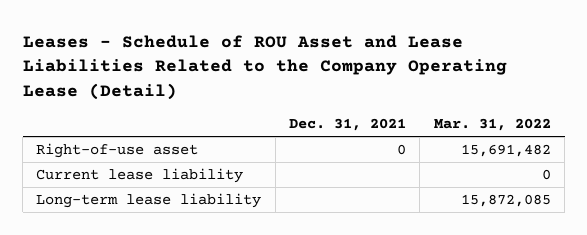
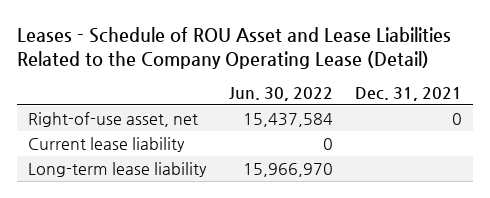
- | Dec. 31, 2021 | Mar. 31, 2022
+ | Jun. 30, 2022 | Dec. 31, 2021
- Right-of-use asset | 0 | 15,691,482
+ Right-of-use asset, net | 15,437,584 | 0

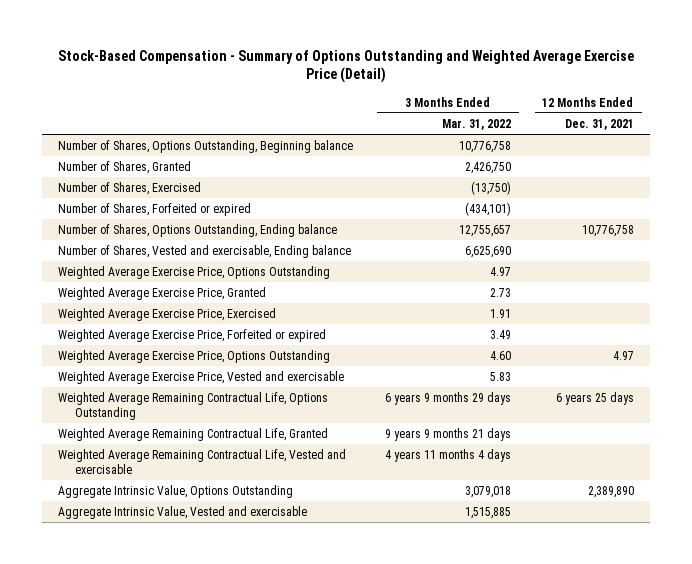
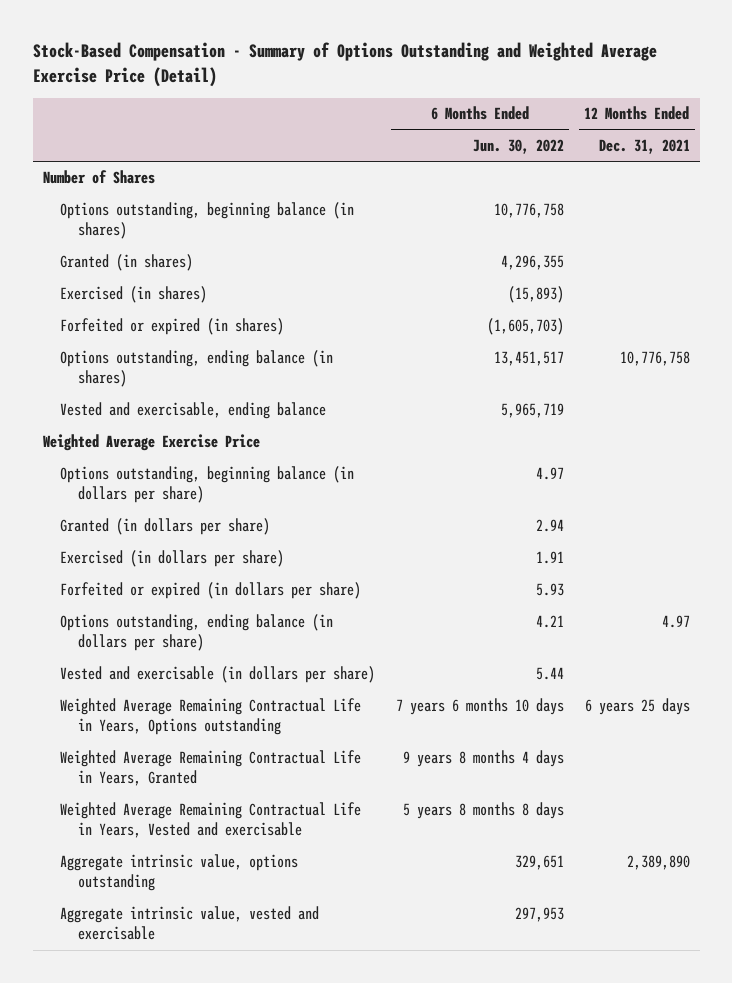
- | 3 Months Ended Mar. 31, 2022 | 12 Months Ended Dec. 31, 2021
+ | 6 Months Ended Jun. 30, 2022 | 12 Months Ended Dec. 31, 2021
- Number of Shares, Options Outstanding, Beginning balance | 10,776,758 |
- Number of Shares, Granted | 2,426,750 |
- Number of Shares, Exercised | (13,750) |
- Number of Shares, Forfeited or expired | (434,101) |
- Number of Shares, Options Outstanding, Ending balance | 12,755,657 | 10,776,758
- Number of Shares, Vested and exercisable, Ending balance | 6,625,690 |
- Weighted Average Exercise Price, Options Outstanding | 4.97 |
- Weighted Average Exercise Price, Granted | 2.73 |
- Weighted Average Exercise Price, Exercised | 1.91 |
- Weighted Average Exercise Price, Forfeited or expired | 3.49 |
- Weighted Average Exercise Price, Options Outstanding | 4.60 | 4.97
- Weighted Average Exercise Price, Vested and exercisable | 5.83 |
- Weighted Average Remaining Contractual Life, Options Outstanding | 6 years 9 months 29 days | 6 years 25 days
- Weighted Average Remaining Contractual Life, Granted | 9 years 9 months 21 days |
- Weighted Average Remaining Contractual Life, Vested and exercisable | 4 years 11 months 4 days |
- Aggregate Intrinsic Value, Options Outstanding | 3,079,018 | 2,389,890
- Aggregate Intrinsic Value, Vested and exercisable | 1,515,885 |
+ Number of Shares
+ Options outstanding, beginning balance (in shares) | 10,776,758 |
+ Granted (in shares) | 4,296,355 |
+ Exercised (in shares) | (15,893) |
+ Forfeited or expired (in shares) | (1,605,703) |
+ Options outstanding, ending balance (in shares) | 13,451,517 | 10,776,758
+ Vested and exercisable, ending balance | 5,965,719 |
+ Weighted Average Exercise Price
+ Options outstanding, beginning balance (in dollars per share) | 4.97 |
+ Granted (in dollars per share) | 2.94 |
+ Exercised (in dollars per share) | 1.91 |
+ Forfeited or expired (in dollars per share) | 5.93 |
+ Options outstanding, ending balance (in dollars per share) | 4.21 | 4.97
+ Vested and exercisable (in dollars per share) | 5.44 |
+ Weighted Average Remaining Contractual Life in Years, Options outstanding | 7 years 6 months 10 days | 6 years 25 days
+ Weighted Average Remaining Contractual Life in Years, Granted | 9 years 8 months 4 days |
+ Weighted Average Remaining Contractual Life in Years, Vested and exercisable | 5 years 8 months 8 days |
+ Aggregate intrinsic value, options outstanding | 329,651 | 2,389,890
+ Aggregate intrinsic value, vested and exercisable | 297,953 |

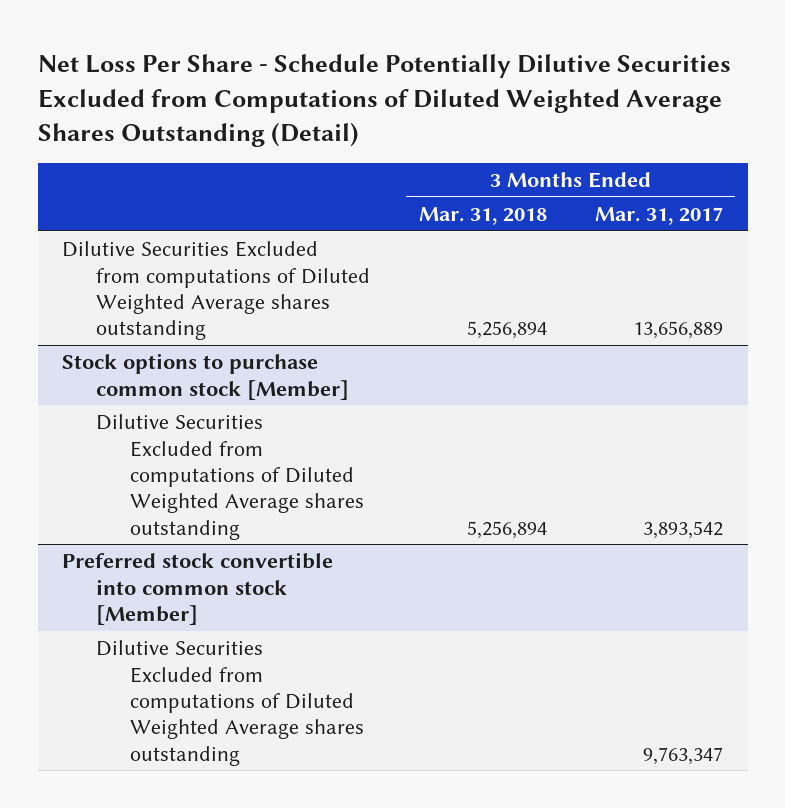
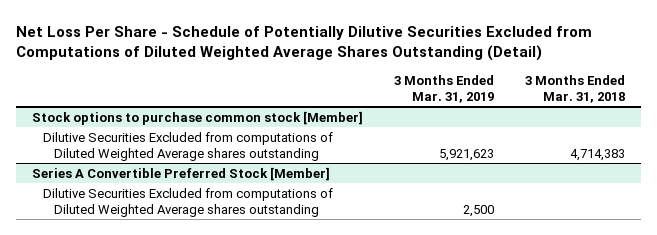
- Net Loss Per Share - Schedule Potentially Dilutive Securities Excluded from Computations of Diluted Weighted Average Shares Outstanding (Detail)
+ Net Loss Per Share - Schedule of Potentially Dilutive Securities Excluded from Computations of Diluted Weighted Average Shares Outstanding (Detail)
- | 3 Months Ended Mar. 31, 2018 | 3 Months Ended Mar. 31, 2017
+ | 3 Months Ended Mar. 31, 2019 | 3 Months Ended Mar. 31, 2018
- Dilutive Securities Excluded from computations of Diluted Weighted Average shares outstanding | 5,256,894 | 13,656,889
@ Stock options to purchase common stock [Member]
- Dilutive Securities Excluded from computations of Diluted Weighted Average shares outstanding | 5,256,894 | 3,893,542
- Preferred stock convertible into common stock [Member]
- Dilutive Securities Excluded from computations of Diluted Weighted Average shares outstanding | | 9,763,347
@ Stock options to purchase common stock [Member]
+ Dilutive Securities Excluded from computations of Diluted Weighted Average shares outstanding | 5,921,623 | 4,714,383
+ Series A Convertible Preferred Stock [Member]
+ Dilutive Securities Excluded from computations of Diluted Weighted Average shares outstanding | 2,500 |

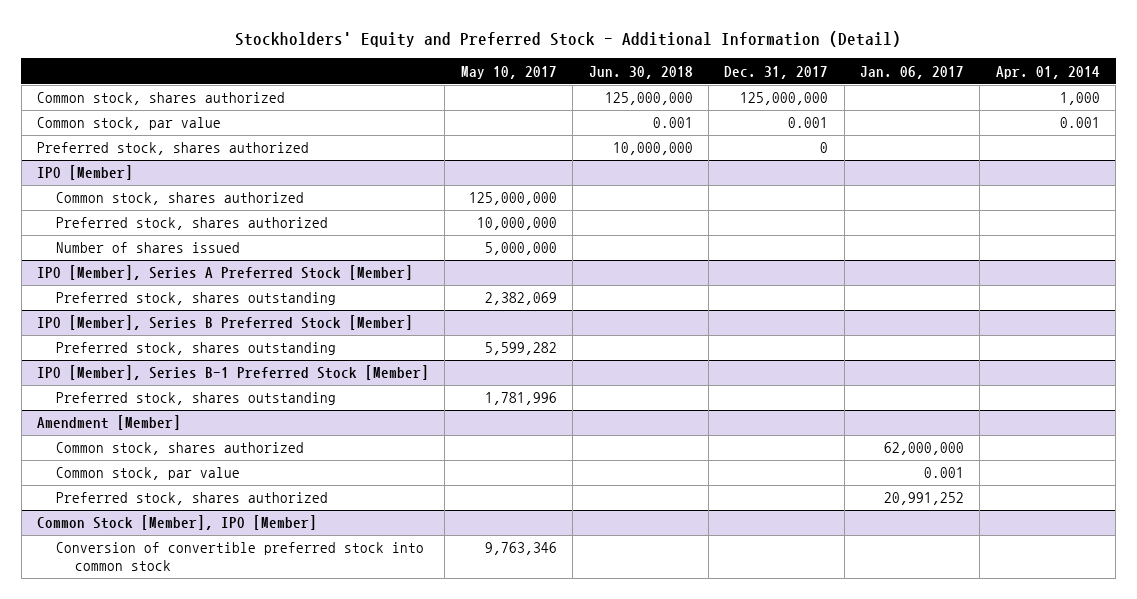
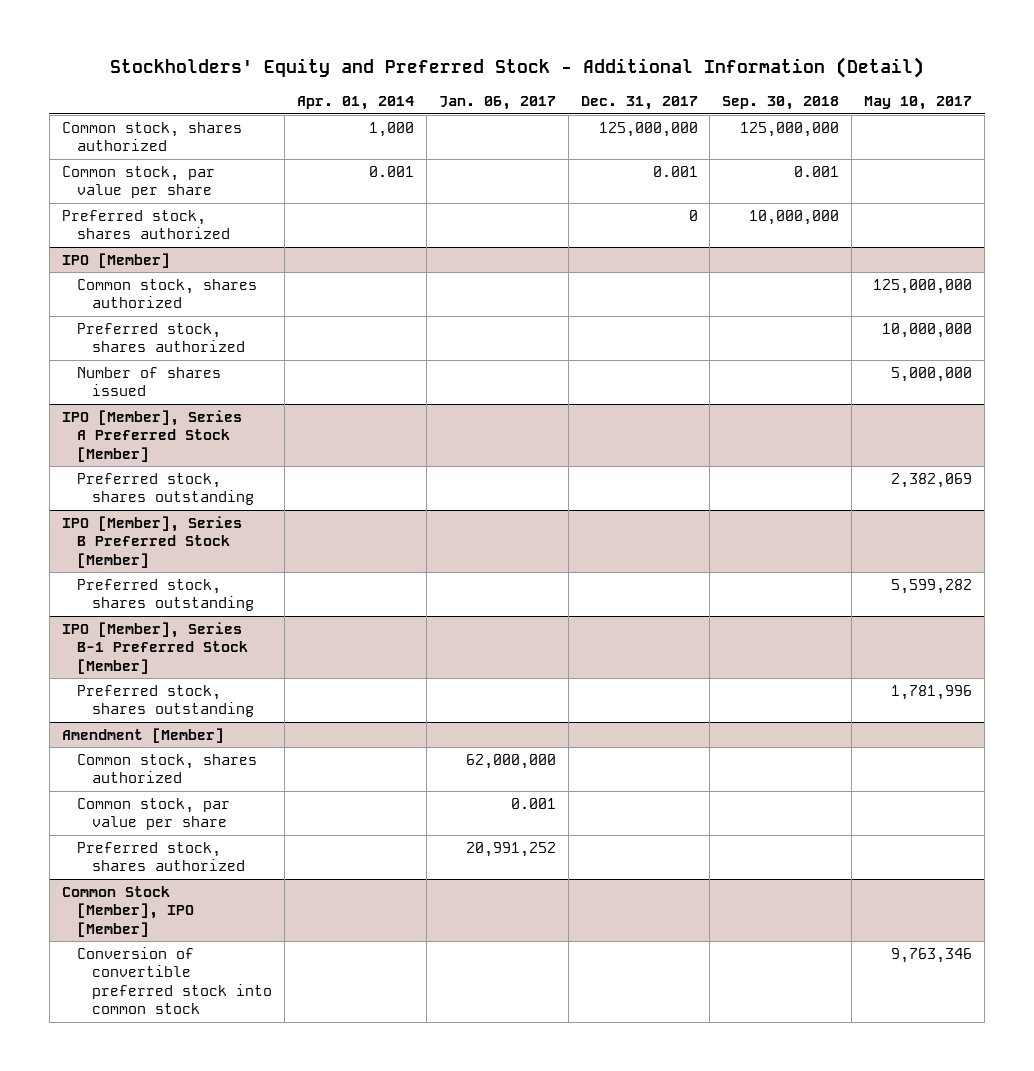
- | May 10, 2017 | Jun. 30, 2018 | Dec. 31, 2017 | Jan. 06, 2017 | Apr. 01, 2014
+ | Apr. 01, 2014 | Jan. 06, 2017 | Dec. 31, 2017 | Sep. 30, 2018 | May 10, 2017
- Common stock, par value | | 0.001 | 0.001 | | 0.001
+ Common stock, par value per share | 0.001 | | 0.001 | 0.001 |
@ Amendment [Member]
- Common stock, par value | | | | 0.001 |
+ Common stock, par value per share | | 0.001 | | |

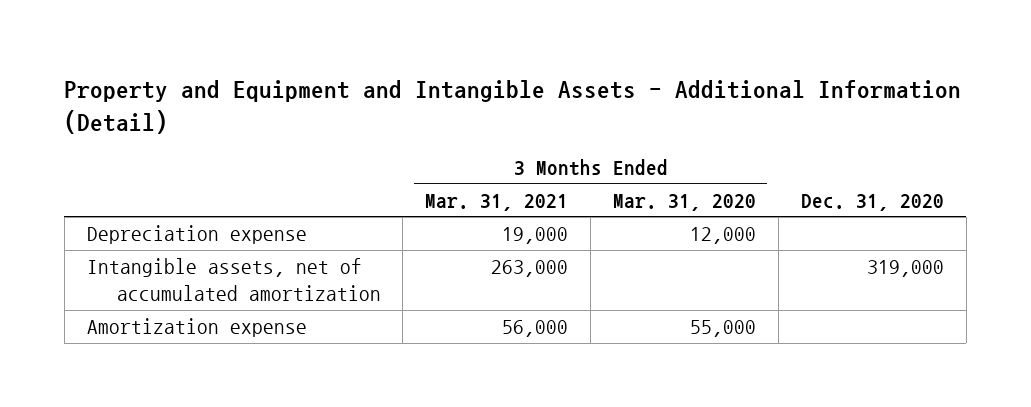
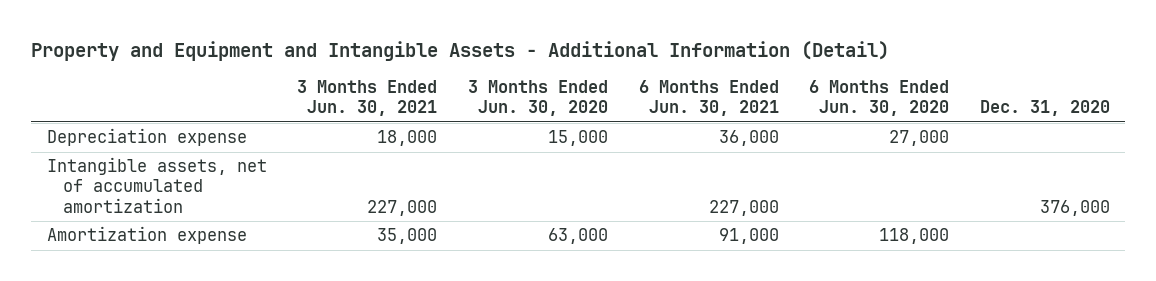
- | 3 Months Ended Mar. 31, 2021 | 3 Months Ended Mar. 31, 2020 | Dec. 31, 2020
+ | 3 Months Ended Jun. 30, 2021 | 3 Months Ended Jun. 30, 2020 | 6 Months Ended Jun. 30, 2021 | 6 Months Ended Jun. 30, 2020 | Dec. 31, 2020
- Intangible assets, net of accumulated amortization | 263,000 | | 319,000
+ Intangible assets, net of accumulated amortization | 227,000 | | 227,000 | | 376,000

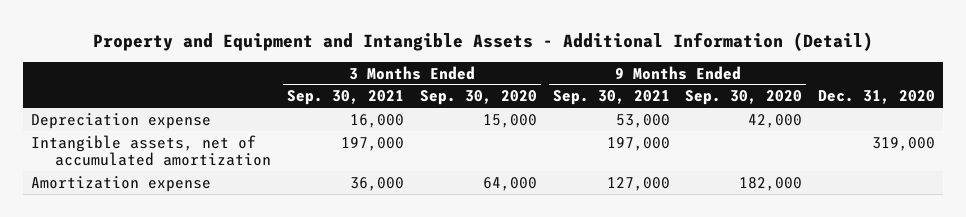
- | 3 Months Ended Jun. 30, 2021 | 3 Months Ended Jun. 30, 2020 | 6 Months Ended Jun. 30, 2021 | 6 Months Ended Jun. 30, 2020 | Dec. 31, 2020
+ | 3 Months Ended Sep. 30, 2021 | 3 Months Ended Sep. 30, 2020 | 9 Months Ended Sep. 30, 2021 | 9 Months Ended Sep. 30, 2020 | Dec. 31, 2020
- Intangible assets, net of accumulated amortization | 227,000 | | 227,000 | | 376,000
+ Intangible assets, net of accumulated amortization | 197,000 | | 197,000 | | 319,000

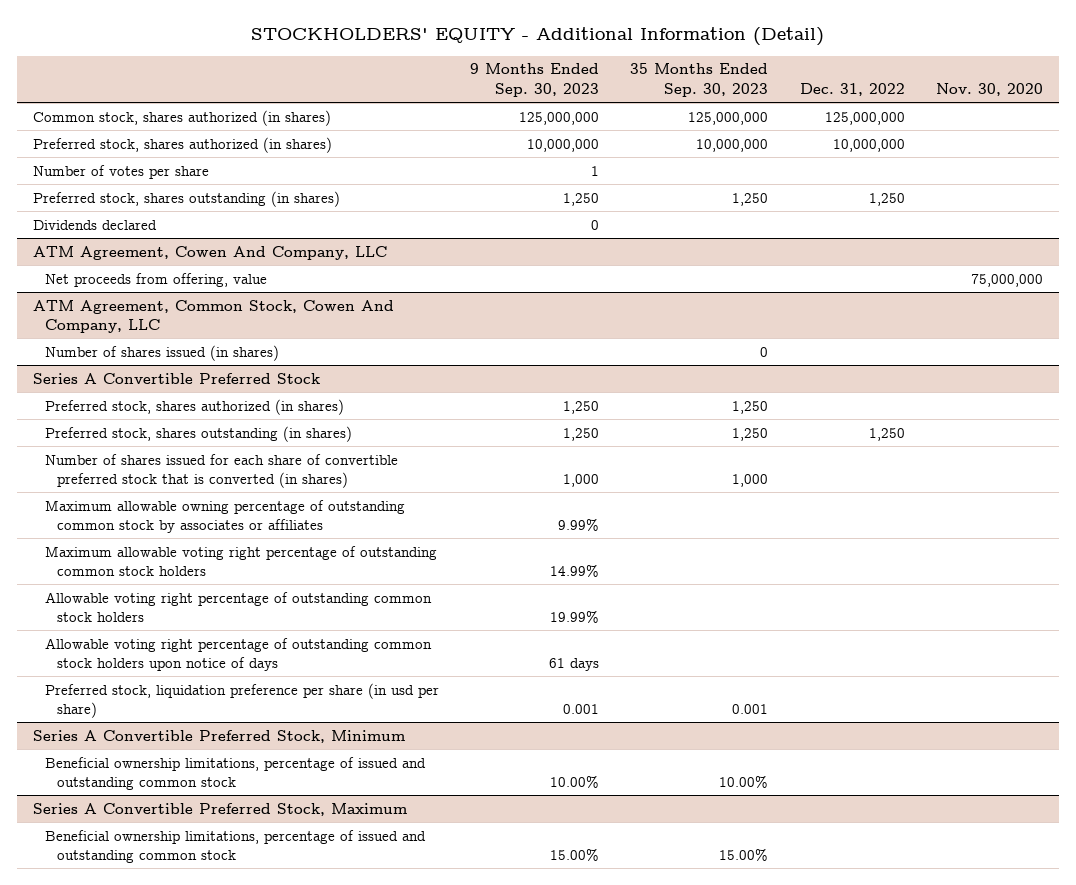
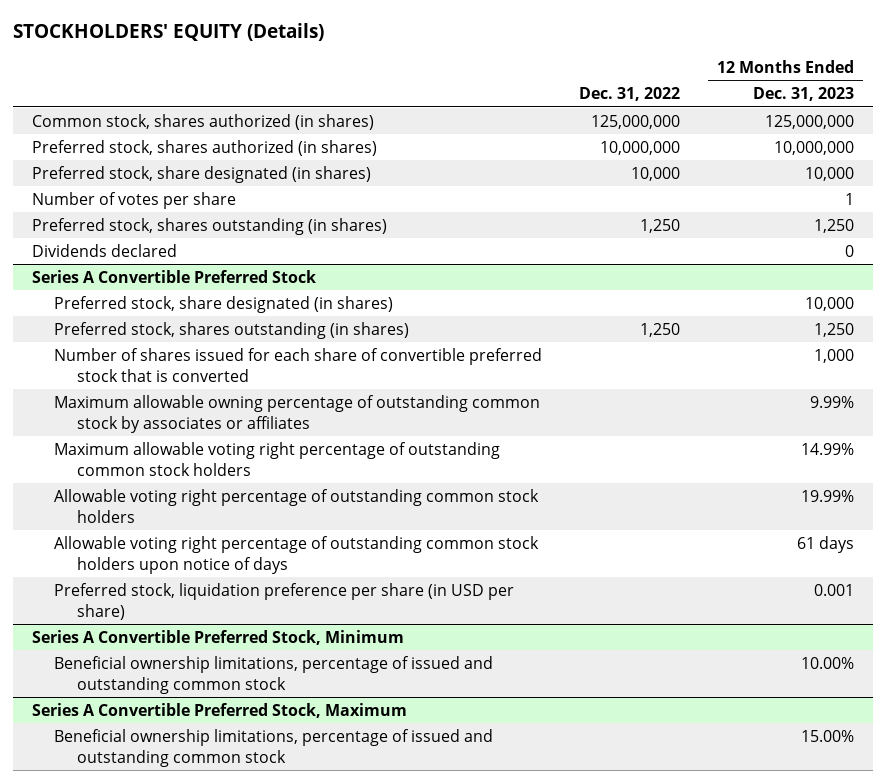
- STOCKHOLDERS' EQUITY - Additional Information (Detail)
+ STOCKHOLDERS' EQUITY (Details)
- | 9 Months Ended Sep. 30, 2023 | 35 Months Ended Sep. 30, 2023 | Dec. 31, 2022 | Nov. 30, 2020
+ | Dec. 31, 2022 | 12 Months Ended Dec. 31, 2023
+ Preferred stock, share designated (in shares) | 10,000 | 10,000
- ATM Agreement, Cowen And Company, LLC
- Net proceeds from offering, value | | | | 75,000,000
- ATM Agreement, Common Stock, Cowen And Company, LLC
- Number of shares issued (in shares) | | 0 | |
@ Series A Convertible Preferred Stock
- Preferred stock, shares authorized (in shares) | 1,250 | 1,250 | |
+ Preferred stock, share designated (in shares) | | 10,000
- Number of shares issued for each share of convertible preferred stock that is converted (in shares) | 1,000 | 1,000 | |
+ Number of shares issued for each share of convertible preferred stock that is converted | | 1,000
- Preferred stock, liquidation preference per share (in usd per share) | 0.001 | 0.001 | |
+ Preferred stock, liquidation preference per share (in USD per share) | | 0.001

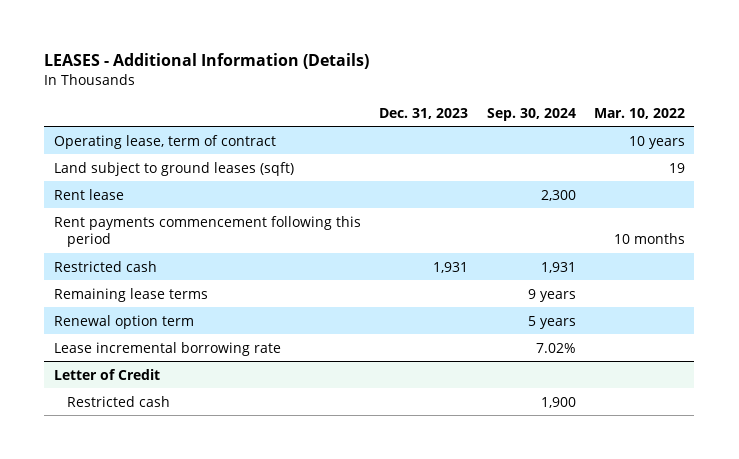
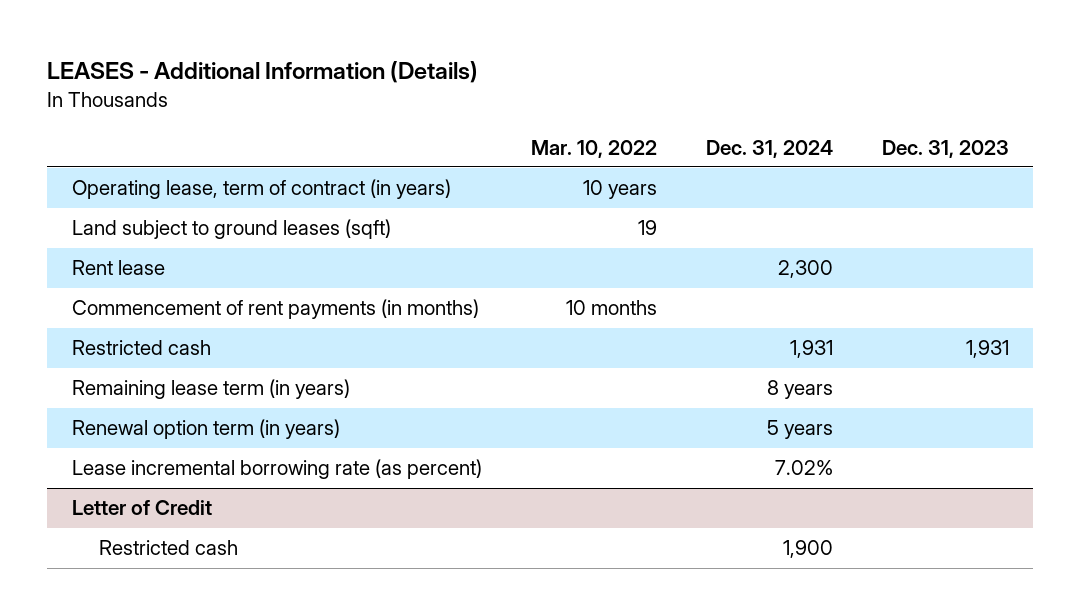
- | Dec. 31, 2023 | Sep. 30, 2024 | Mar. 10, 2022
+ | Mar. 10, 2022 | Dec. 31, 2024 | Dec. 31, 2023
- Operating lease, term of contract | | | 10 years
+ Operating lease, term of contract (in years) | 10 years | |
- Rent payments commencement following this period | | | 10 months
+ Commencement of rent payments (in months) | 10 months | |
- Remaining lease terms | | 9 years |
- Renewal option term | | 5 years |
- Lease incremental borrowing rate | | 7.02% |
+ Remaining lease term (in years) | | 8 years |
+ Renewal option term (in years) | | 5 years |
+ Lease incremental borrowing rate (as percent) | | 7.02% |

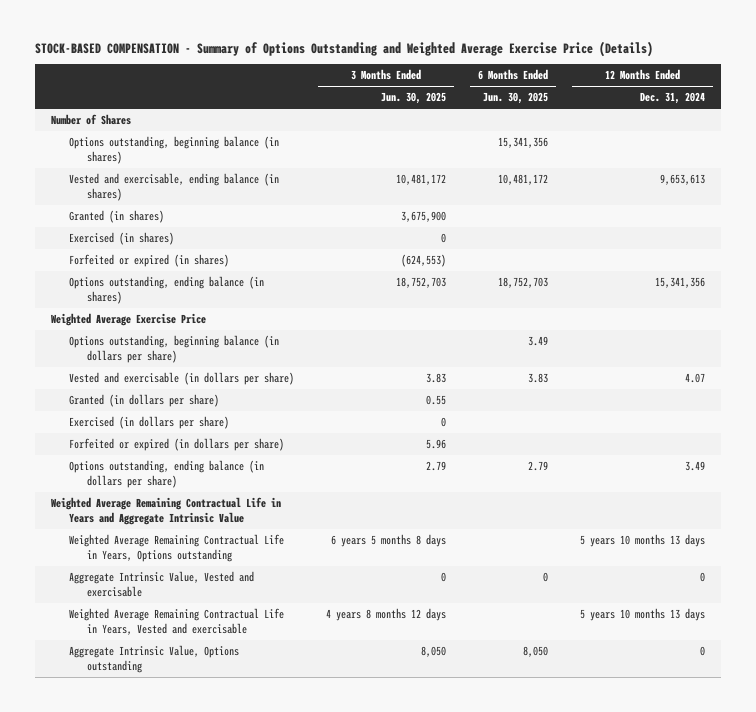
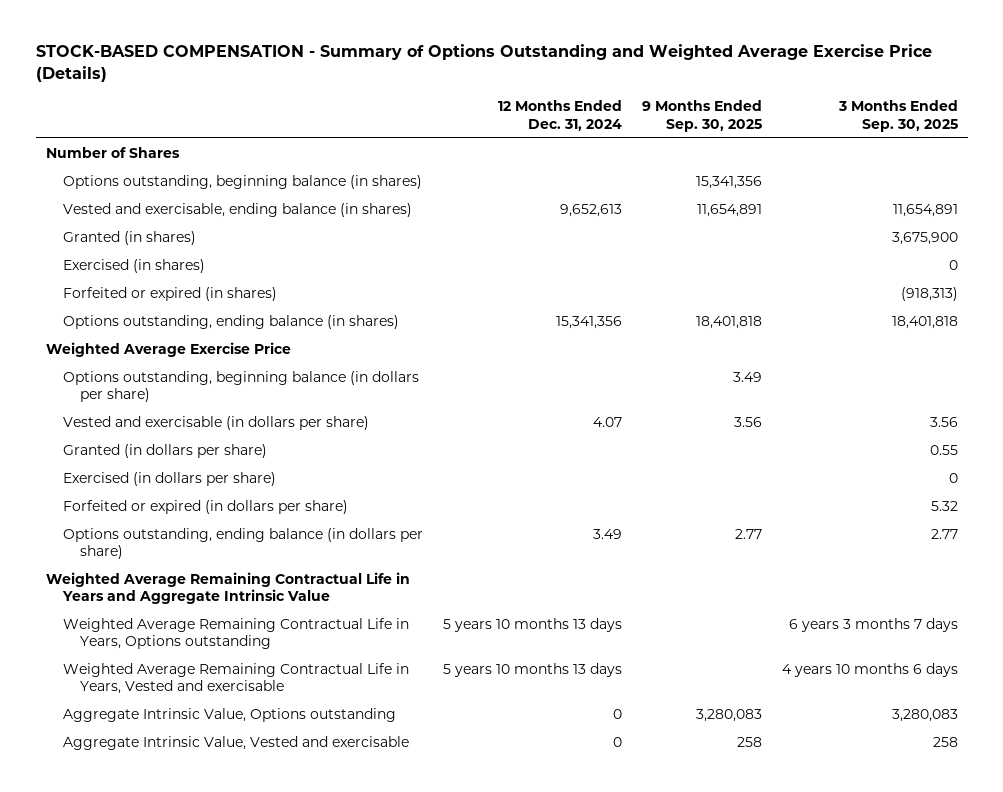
- | 3 Months Ended Jun. 30, 2025 | 6 Months Ended Jun. 30, 2025 | 12 Months Ended Dec. 31, 2024
+ | 12 Months Ended Dec. 31, 2024 | 9 Months Ended Sep. 30, 2025 | 3 Months Ended Sep. 30, 2025
- Vested and exercisable, ending balance (in shares) | 10,481,172 | 10,481,172 | 9,653,613
+ Vested and exercisable, ending balance (in shares) | 9,652,613 | 11,654,891 | 11,654,891
moved down: Aggregate Intrinsic Value, Vested and exercisable | 0 | 258 | 258

